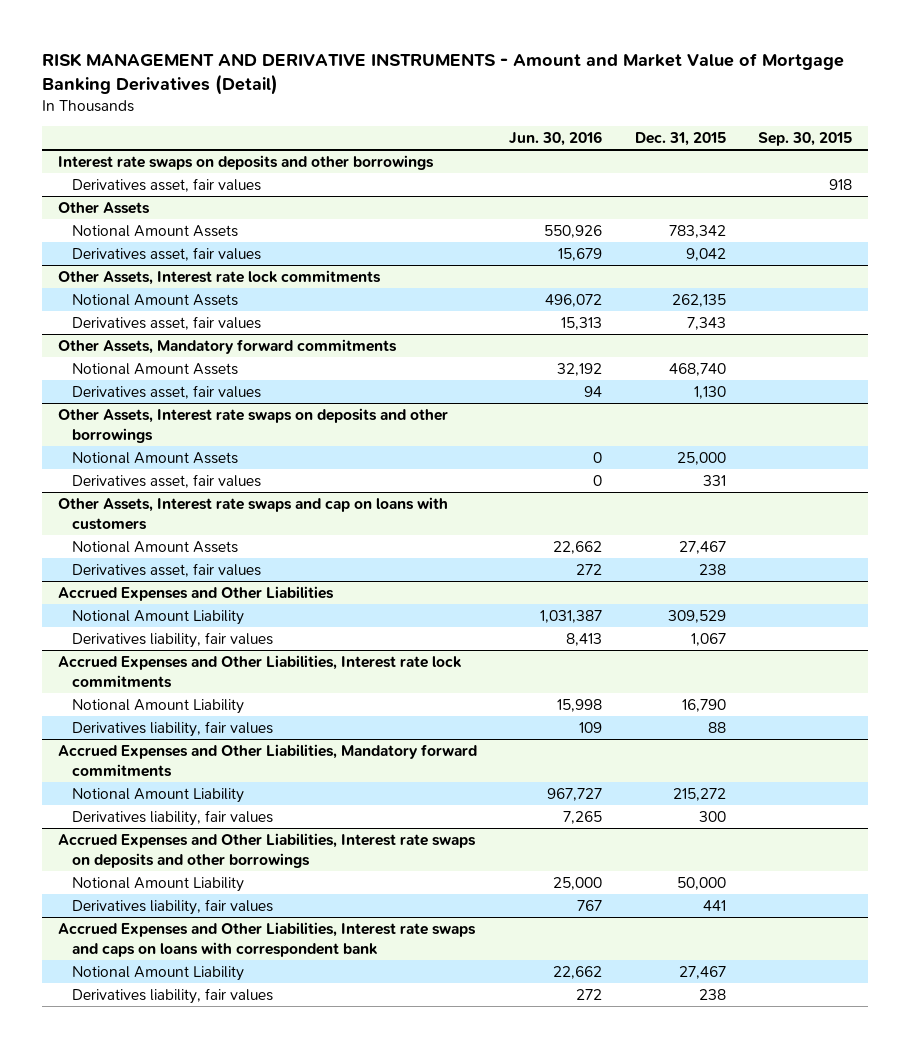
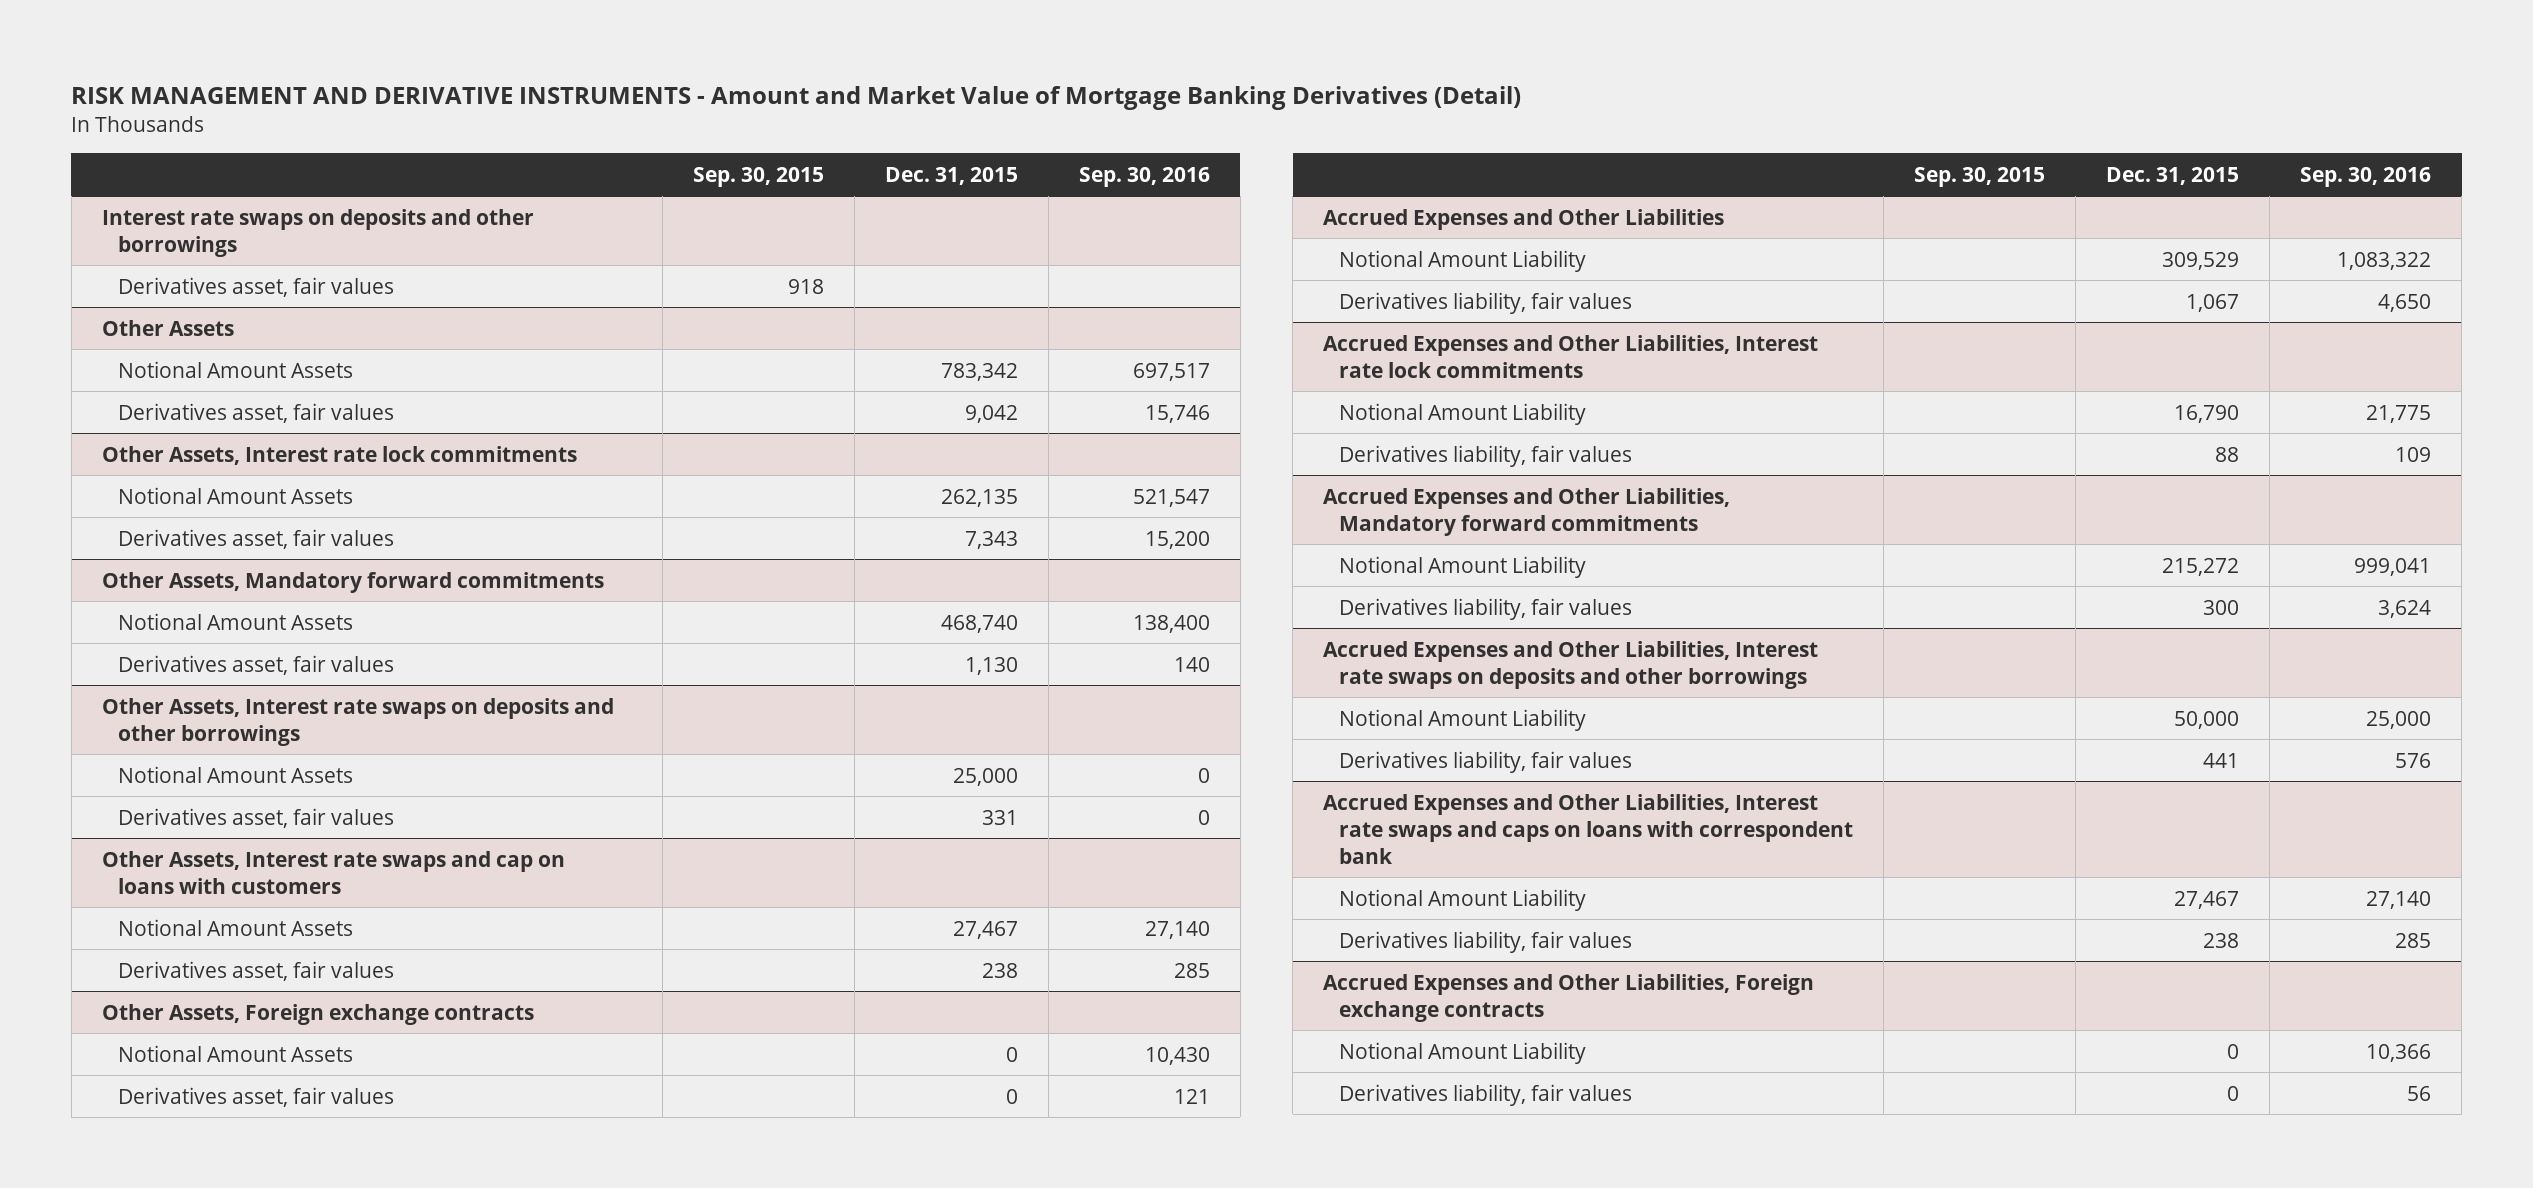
- | Jun. 30, 2016 | Dec. 31, 2015 | Sep. 30, 2015
+ | Sep. 30, 2015 | Dec. 31, 2015 | Sep. 30, 2016
+ Other Assets, Foreign exchange contracts
+ Notional Amount Assets | | 0 | 10,430
+ Derivatives asset, fair values | | 0 | 121
+ Accrued Expenses and Other Liabilities, Foreign exchange contracts
+ Notional Amount Liability | | 0 | 10,366
+ Derivatives liability, fair values | | 0 | 56

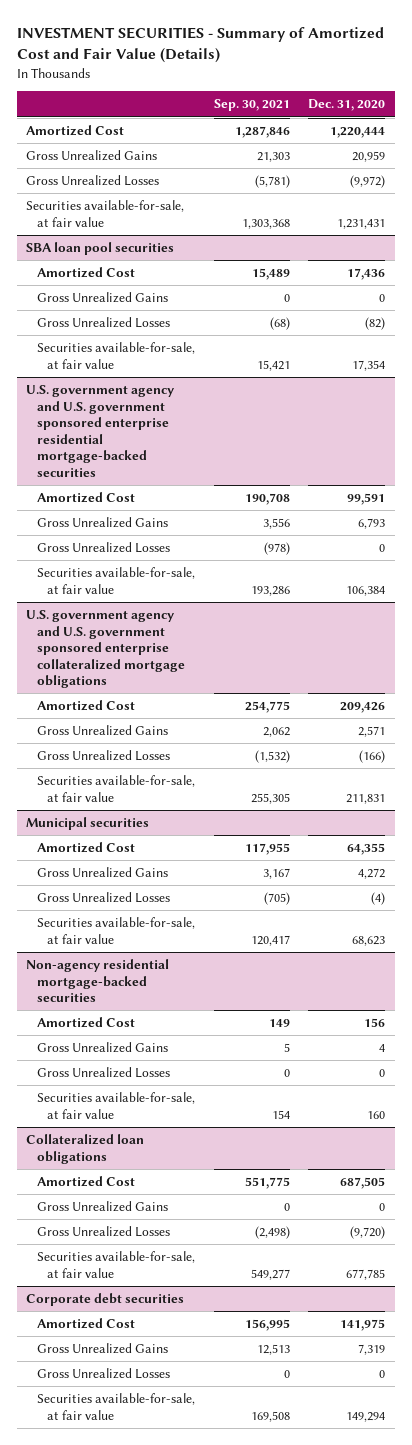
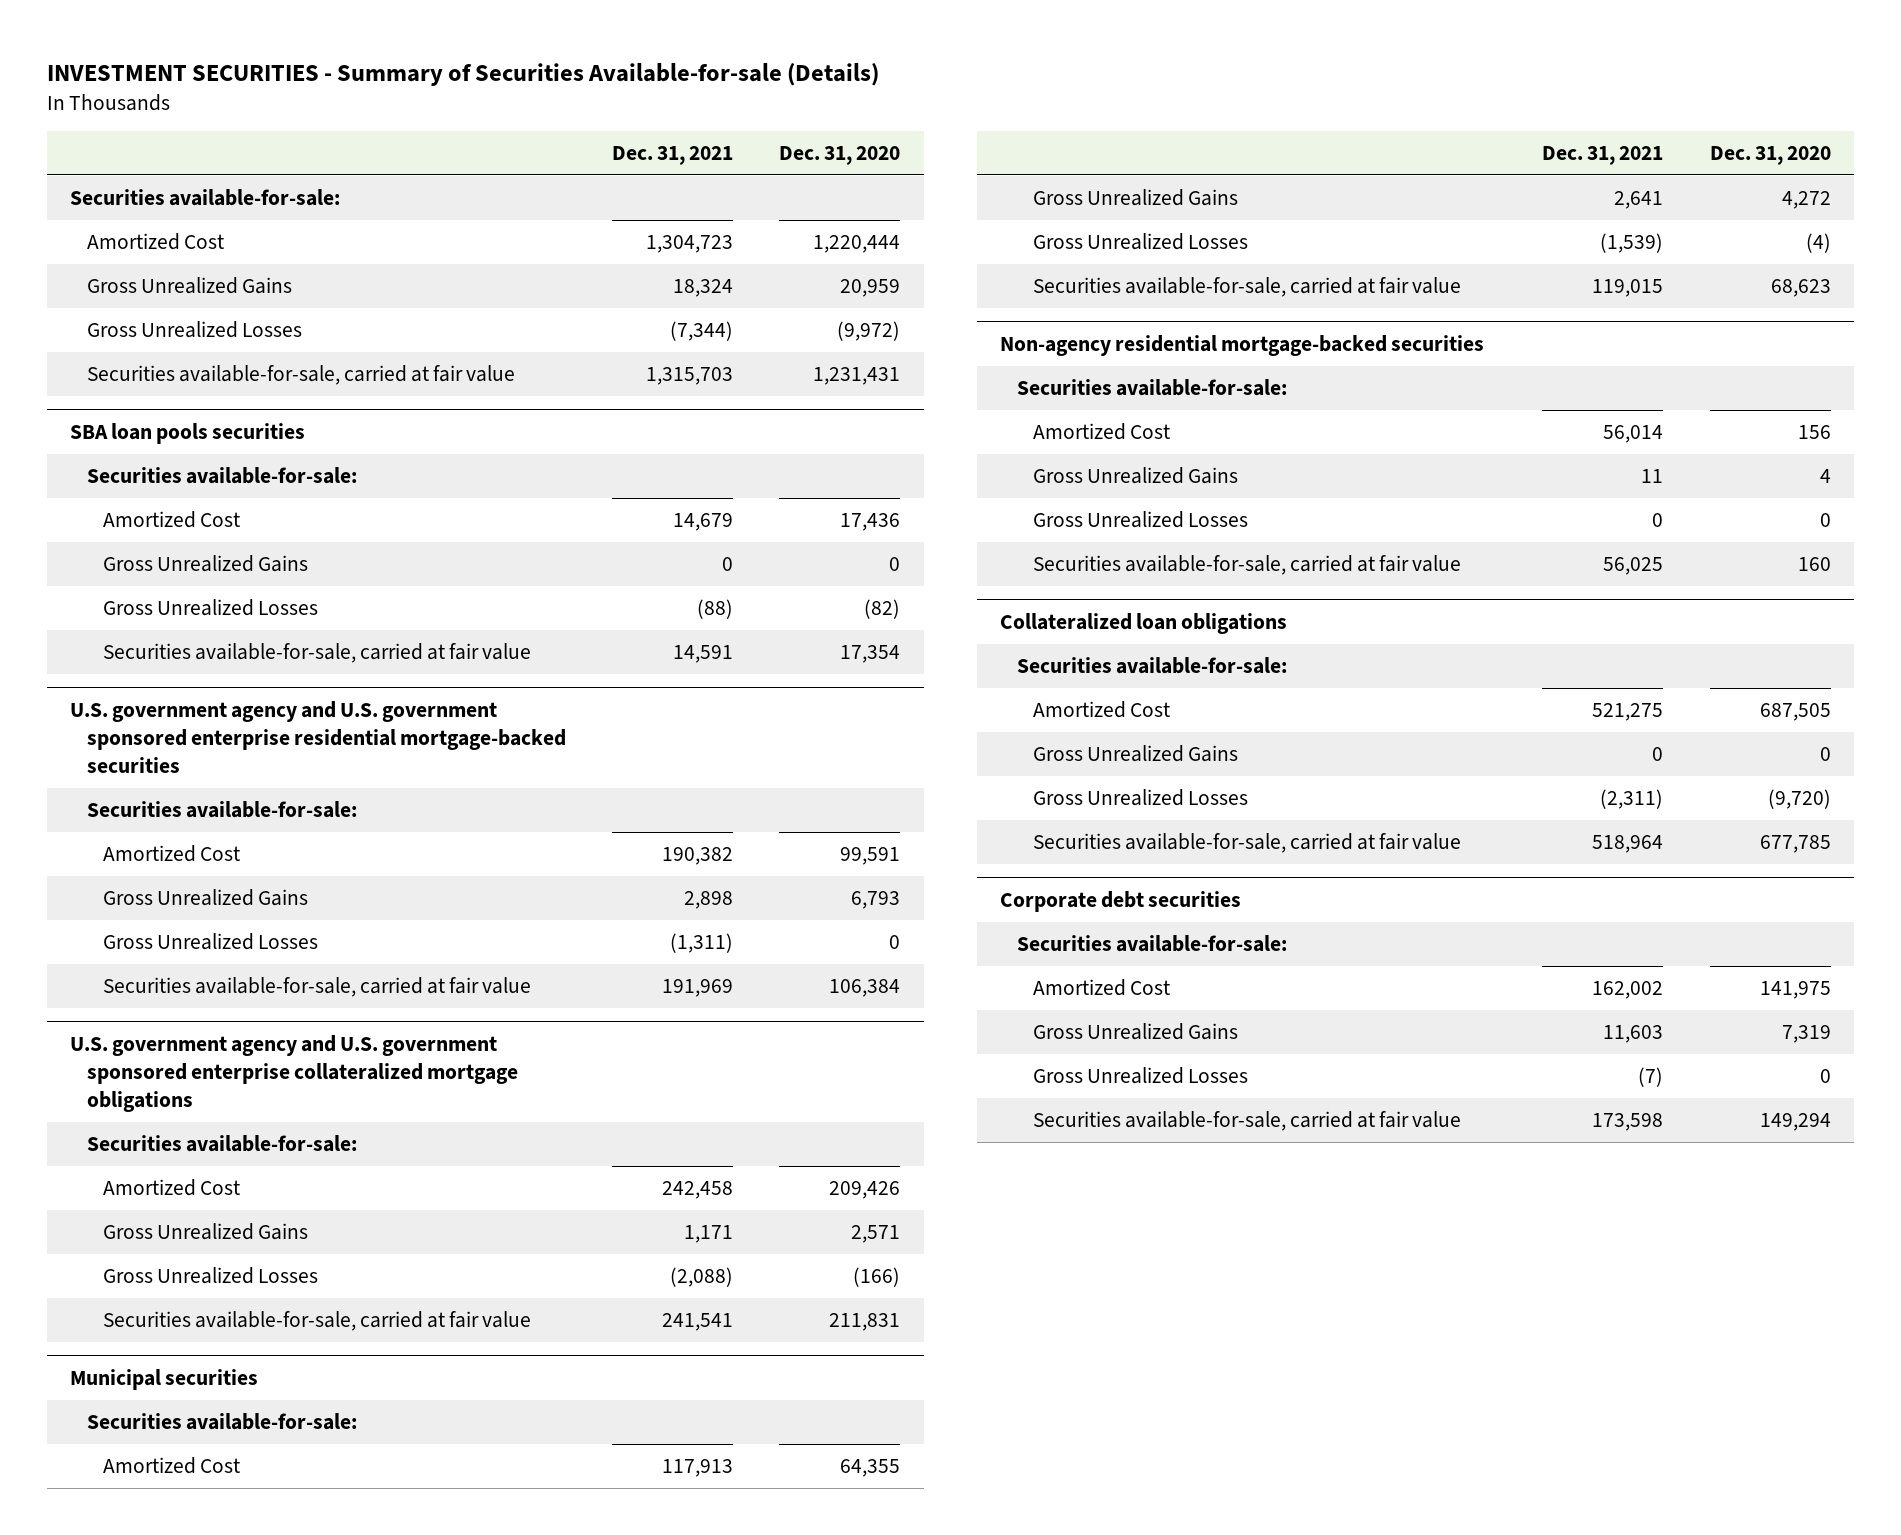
- INVESTMENT SECURITIES - Summary of Amortized Cost and Fair Value (Details)
+ INVESTMENT SECURITIES - Summary of Securities Available-for-sale (Details)
- | Sep. 30, 2021 | Dec. 31, 2020
+ | Dec. 31, 2021 | Dec. 31, 2020
+ Securities available-for-sale:
- Securities available-for-sale, at fair value | 1,303,368 | 1,231,431
- SBA loan pool securities
+ Securities available-for-sale, carried at fair value | 1,315,703 | 1,231,431
+ SBA loan pools securities
+ Securities available-for-sale:
- Securities available-for-sale, at fair value | 15,421 | 17,354
+ Securities available-for-sale, carried at fair value | 14,591 | 17,354
@ U.S. government agency and U.S. government sponsored enterprise residential mortgage-backed securities
+ Securities available-for-sale:
- Securities available-for-sale, at fair value | 193,286 | 106,384
+ Securities available-for-sale, carried at fair value | 191,969 | 106,384
@ U.S. government agency and U.S. government sponsored enterprise collateralized mortgage obligations
+ Securities available-for-sale:
- Securities available-for-sale, at fair value | 255,305 | 211,831
+ Securities available-for-sale, carried at fair value | 241,541 | 211,831
@ Municipal securities
+ Securities available-for-sale:
- Securities available-for-sale, at fair value | 120,417 | 68,623
+ Securities available-for-sale, carried at fair value | 119,015 | 68,623
@ Non-agency residential mortgage-backed securities
+ Securities available-for-sale:
- Securities available-for-sale, at fair value | 154 | 160
+ Securities available-for-sale, carried at fair value | 56,025 | 160
@ Collateralized loan obligations
+ Securities available-for-sale:
- Securities available-for-sale, at fair value | 549,277 | 677,785
+ Securities available-for-sale, carried at fair value | 518,964 | 677,785
@ Corporate debt securities
+ Securities available-for-sale:
- Securities available-for-sale, at fair value | 169,508 | 149,294
+ Securities available-for-sale, carried at fair value | 173,598 | 149,294

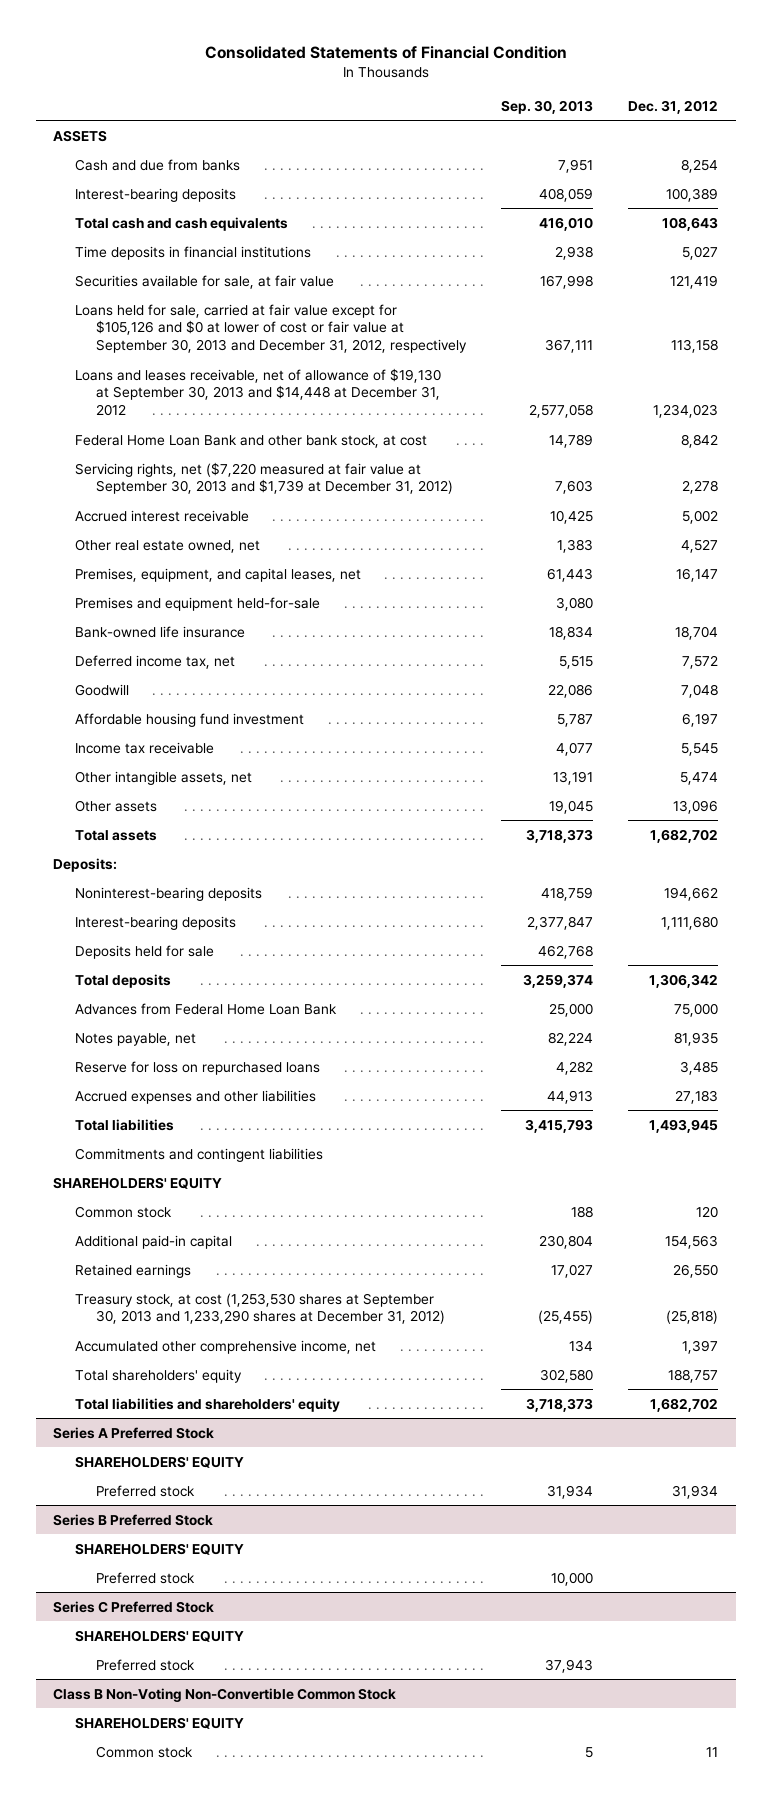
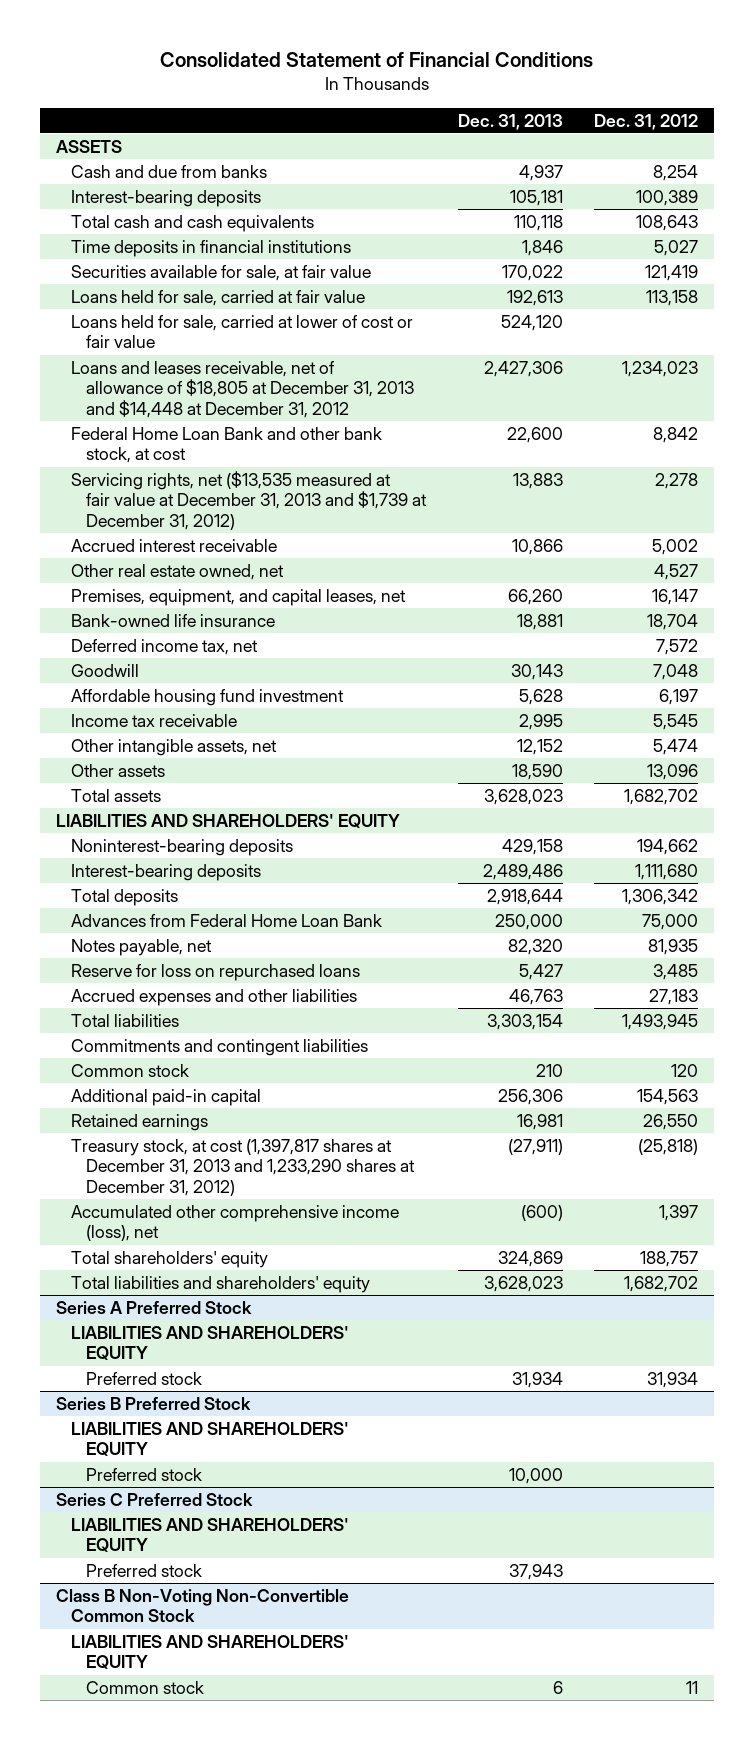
- Consolidated Statements of Financial Condition
+ Consolidated Statement of Financial Conditions
- | Sep. 30, 2013 | Dec. 31, 2012
+ | Dec. 31, 2013 | Dec. 31, 2012
- Loans held for sale, carried at fair value except for $105,126 and $0 at lower of cost or fair value at September 30, 2013 and December 31, 2012, respectively | 367,111 | 113,158
- Loans and leases receivable, net of allowance of $19,130 at September 30, 2013 and $14,448 at December 31, 2012 | 2,577,058 | 1,234,023
+ Loans held for sale, carried at fair value | 192,613 | 113,158
+ Loans held for sale, carried at lower of cost or fair value | 524,120 |
+ Loans and leases receivable, net of allowance of $18,805 at December 31, 2013 and $14,448 at December 31, 2012 | 2,427,306 | 1,234,023
- Servicing rights, net ($7,220 measured at fair value at September 30, 2013 and $1,739 at December 31, 2012) | 7,603 | 2,278
+ Servicing rights, net ($13,535 measured at fair value at December 31, 2013 and $1,739 at December 31, 2012) | 13,883 | 2,278
- Premises and equipment held-for-sale | 3,080 |
- Deposits:
+ LIABILITIES AND SHAREHOLDERS' EQUITY
- Deposits held for sale | 462,768 |
- SHAREHOLDERS' EQUITY
- Treasury stock, at cost (1,253,530 shares at September 30, 2013 and 1,233,290 shares at December 31, 2012) | (25,455) | (25,818)
- Accumulated other comprehensive income, net | 134 | 1,397
+ Treasury stock, at cost (1,397,817 shares at December 31, 2013 and 1,233,290 shares at December 31, 2012) | (27,911) | (25,818)
+ Accumulated other comprehensive income (loss), net | (600) | 1,397
@ Series A Preferred Stock
- SHAREHOLDERS' EQUITY
+ LIABILITIES AND SHAREHOLDERS' EQUITY
@ Series B Preferred Stock
- SHAREHOLDERS' EQUITY
+ LIABILITIES AND SHAREHOLDERS' EQUITY
@ Series C Preferred Stock
- SHAREHOLDERS' EQUITY
+ LIABILITIES AND SHAREHOLDERS' EQUITY
@ Class B Non-Voting Non-Convertible Common Stock
- SHAREHOLDERS' EQUITY
+ LIABILITIES AND SHAREHOLDERS' EQUITY

